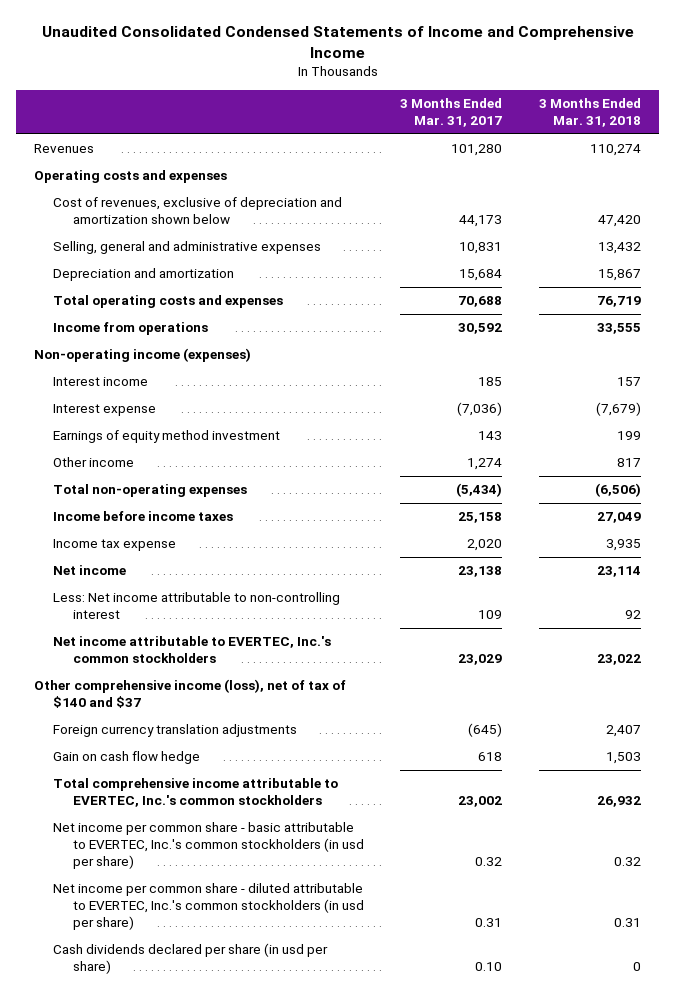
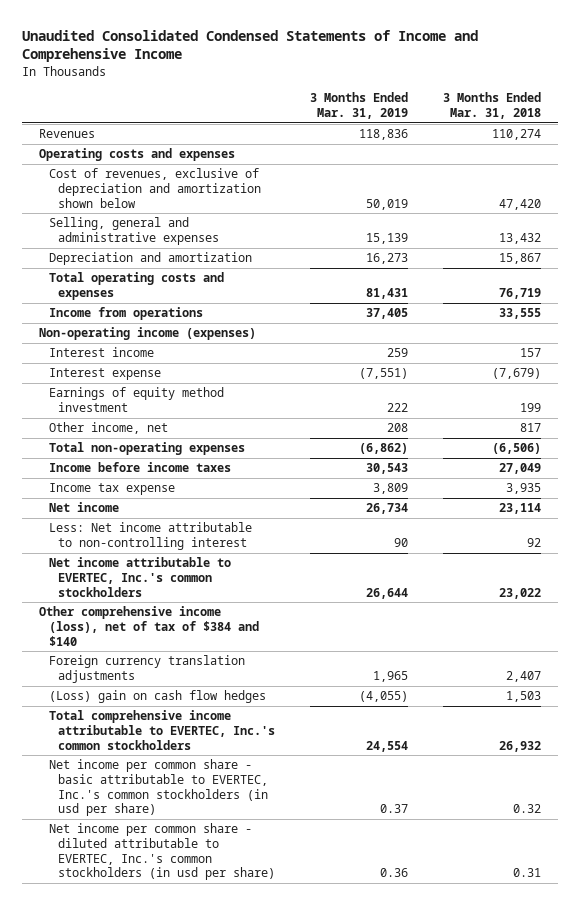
- | 3 Months Ended Mar. 31, 2017 | 3 Months Ended Mar. 31, 2018
+ | 3 Months Ended Mar. 31, 2019 | 3 Months Ended Mar. 31, 2018
- Other income | 1,274 | 817
+ Other income, net | 208 | 817
- Other comprehensive income (loss), net of tax of $140 and $37
+ Other comprehensive income (loss), net of tax of $384 and $140
- Gain on cash flow hedge | 618 | 1,503
+ (Loss) gain on cash flow hedges | (4,055) | 1,503
- Cash dividends declared per share (in usd per share) | 0.10 | 0

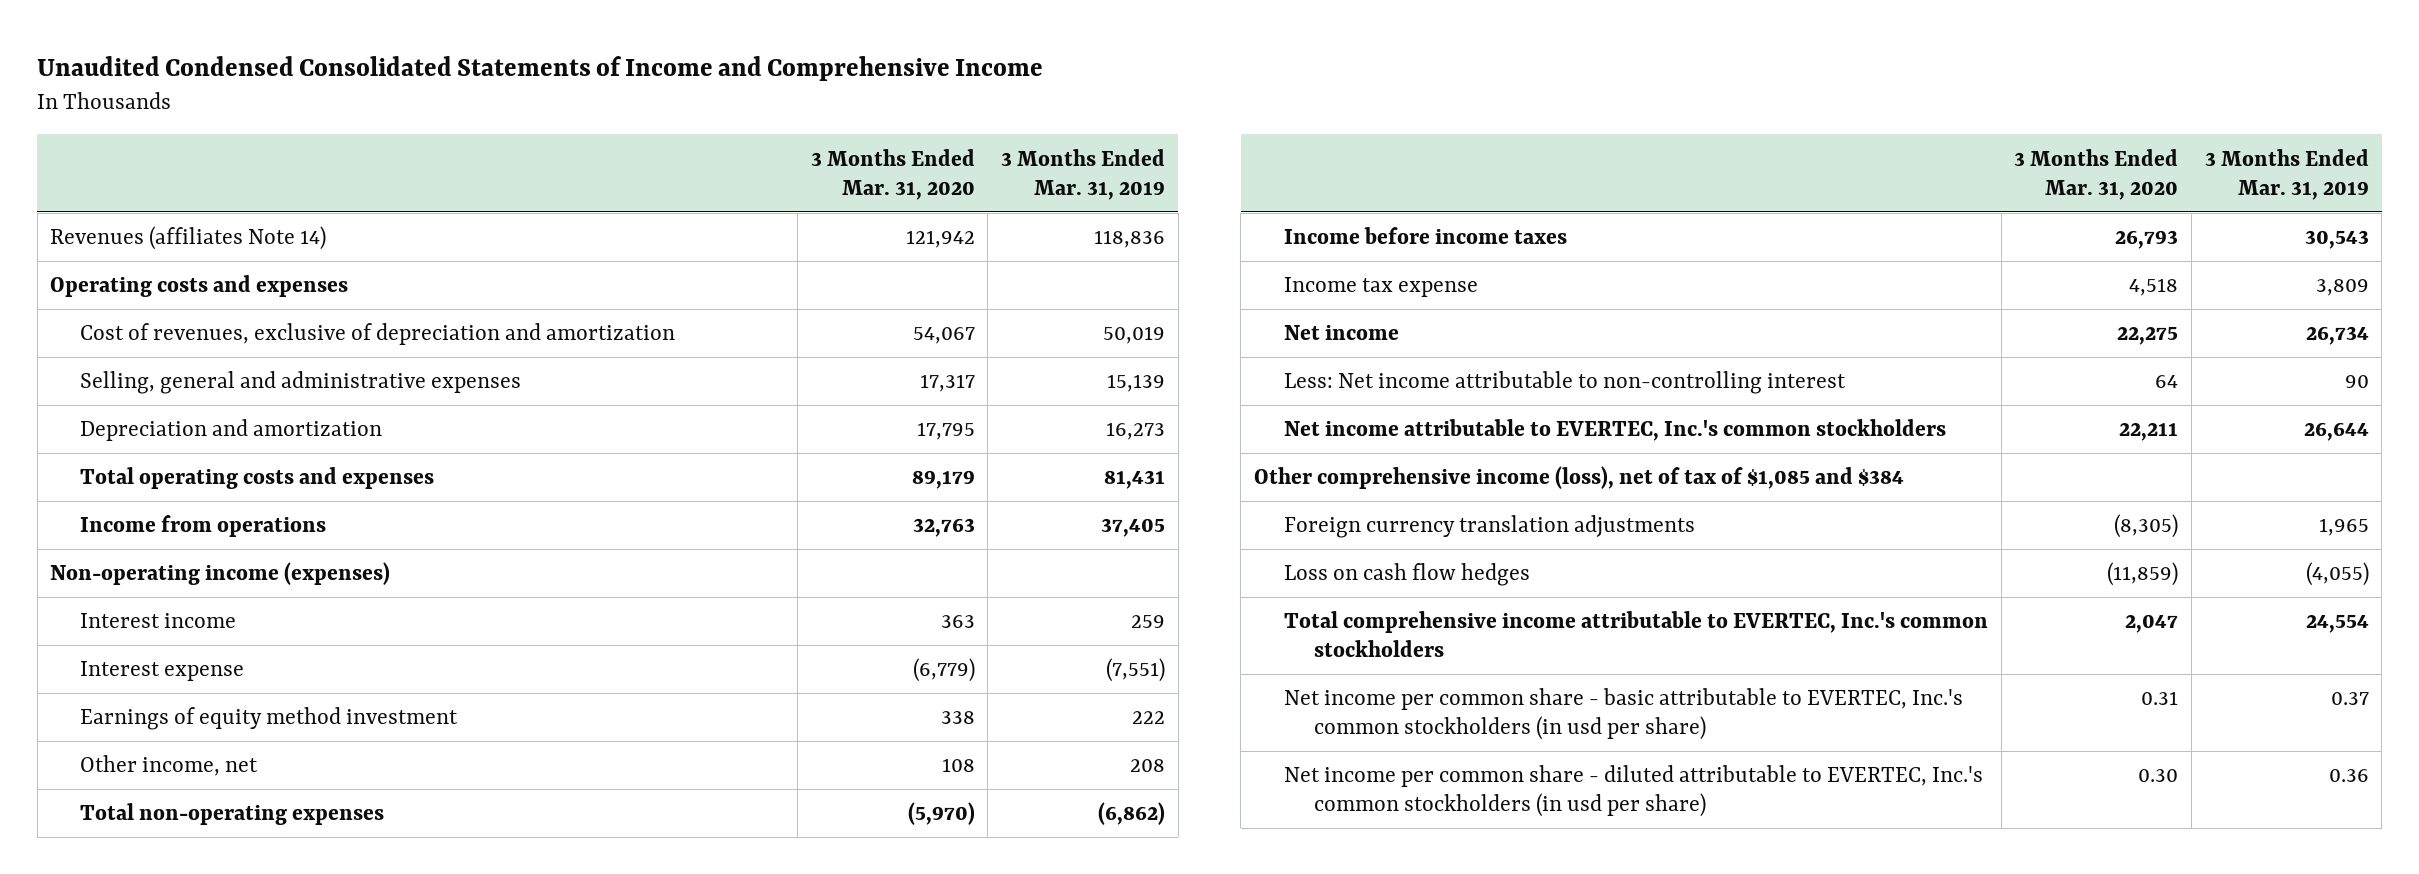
- Unaudited Consolidated Condensed Statements of Income and Comprehensive Income
+ Unaudited Condensed Consolidated Statements of Income and Comprehensive Income
- | 3 Months Ended Mar. 31, 2019 | 3 Months Ended Mar. 31, 2018
+ | 3 Months Ended Mar. 31, 2020 | 3 Months Ended Mar. 31, 2019
- Revenues | 118,836 | 110,274
+ Revenues (affiliates Note 14) | 121,942 | 118,836
- Cost of revenues, exclusive of depreciation and amortization shown below | 50,019 | 47,420
+ Cost of revenues, exclusive of depreciation and amortization | 54,067 | 50,019
- Other comprehensive income (loss), net of tax of $384 and $140
+ Other comprehensive income (loss), net of tax of $1,085 and $384
- (Loss) gain on cash flow hedges | (4,055) | 1,503
+ Loss on cash flow hedges | (11,859) | (4,055)

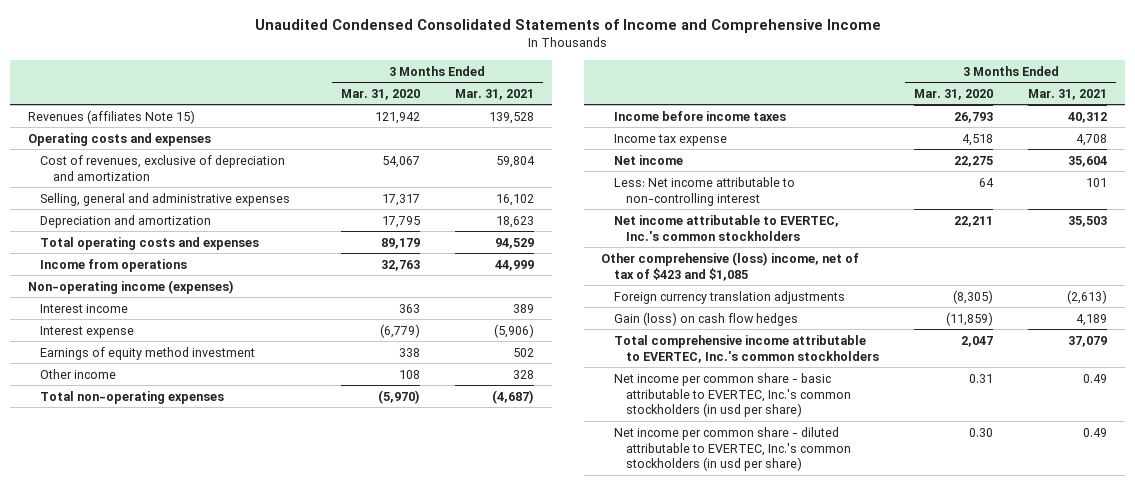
- | 3 Months Ended Mar. 31, 2020 | 3 Months Ended Mar. 31, 2019
+ | 3 Months Ended Mar. 31, 2020 | 3 Months Ended Mar. 31, 2021
- Revenues (affiliates Note 14) | 121,942 | 118,836
+ Revenues (affiliates Note 15) | 121,942 | 139,528
- Other income, net | 108 | 208
+ Other income | 108 | 328
- Other comprehensive income (loss), net of tax of $1,085 and $384
+ Other comprehensive (loss) income, net of tax of $423 and $1,085
- Loss on cash flow hedges | (11,859) | (4,055)
+ Gain (loss) on cash flow hedges | (11,859) | 4,189

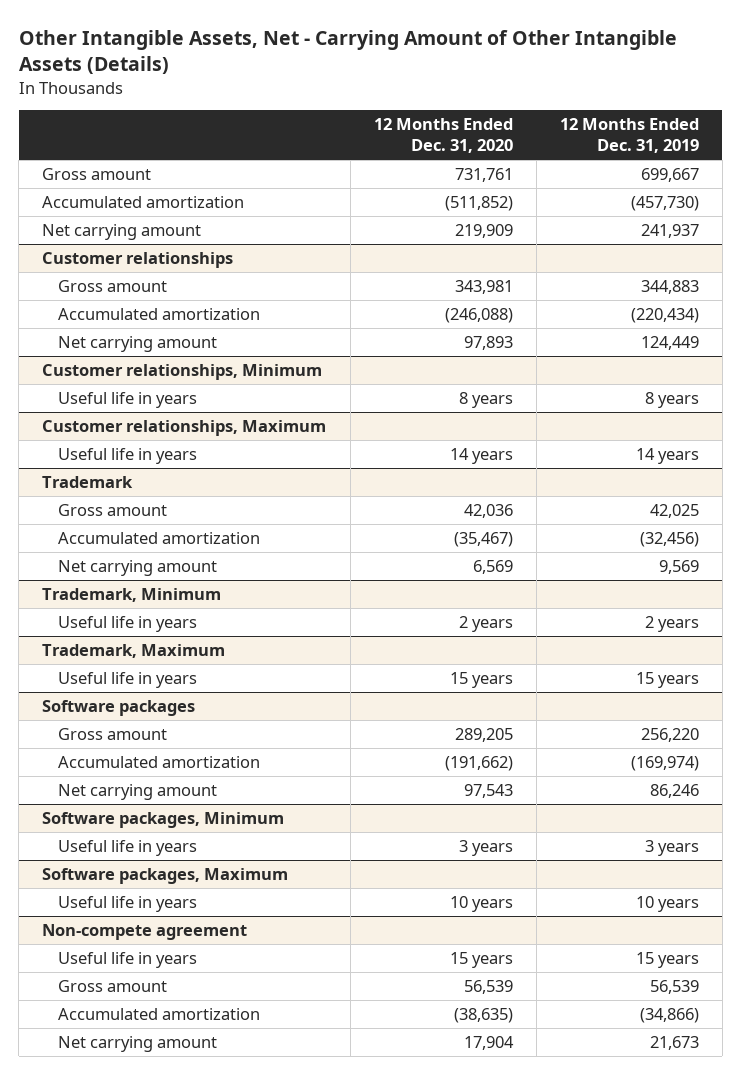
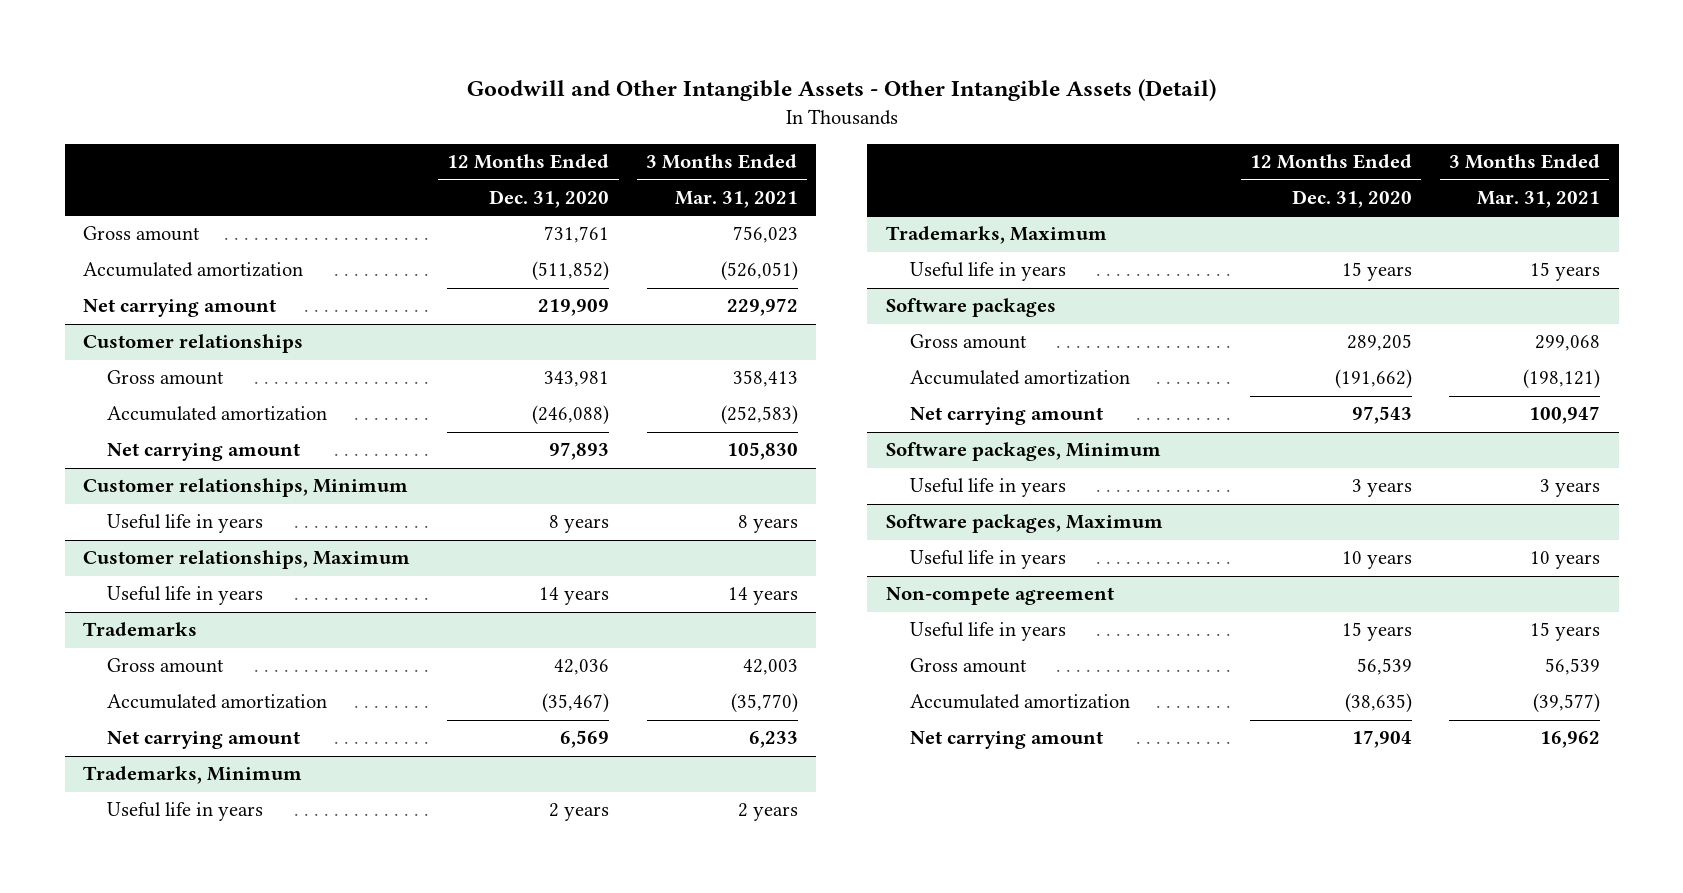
- Other Intangible Assets, Net - Carrying Amount of Other Intangible Assets (Details)
+ Goodwill and Other Intangible Assets - Other Intangible Assets (Detail)
- | 12 Months Ended Dec. 31, 2020 | 12 Months Ended Dec. 31, 2019
+ | 12 Months Ended Dec. 31, 2020 | 3 Months Ended Mar. 31, 2021
- Trademark
+ Trademarks
- Trademark, Minimum
+ Trademarks, Minimum
- Trademark, Maximum
+ Trademarks, Maximum

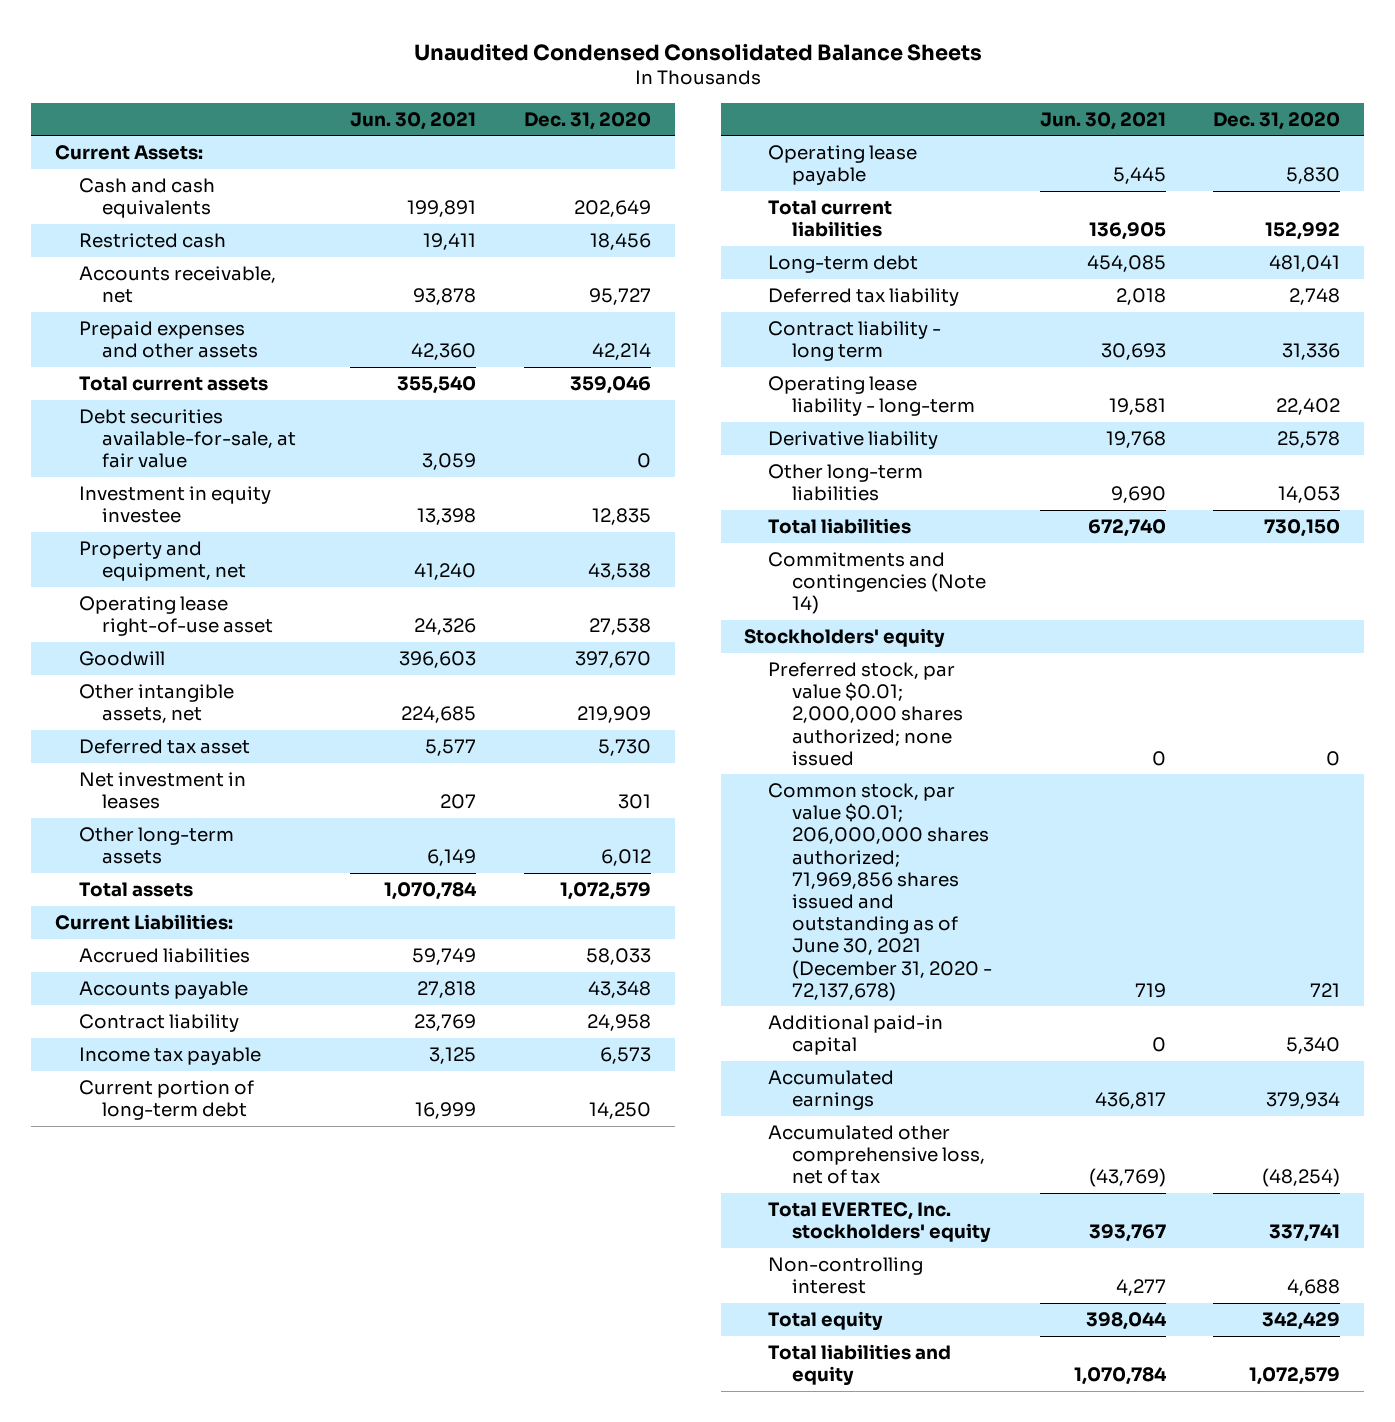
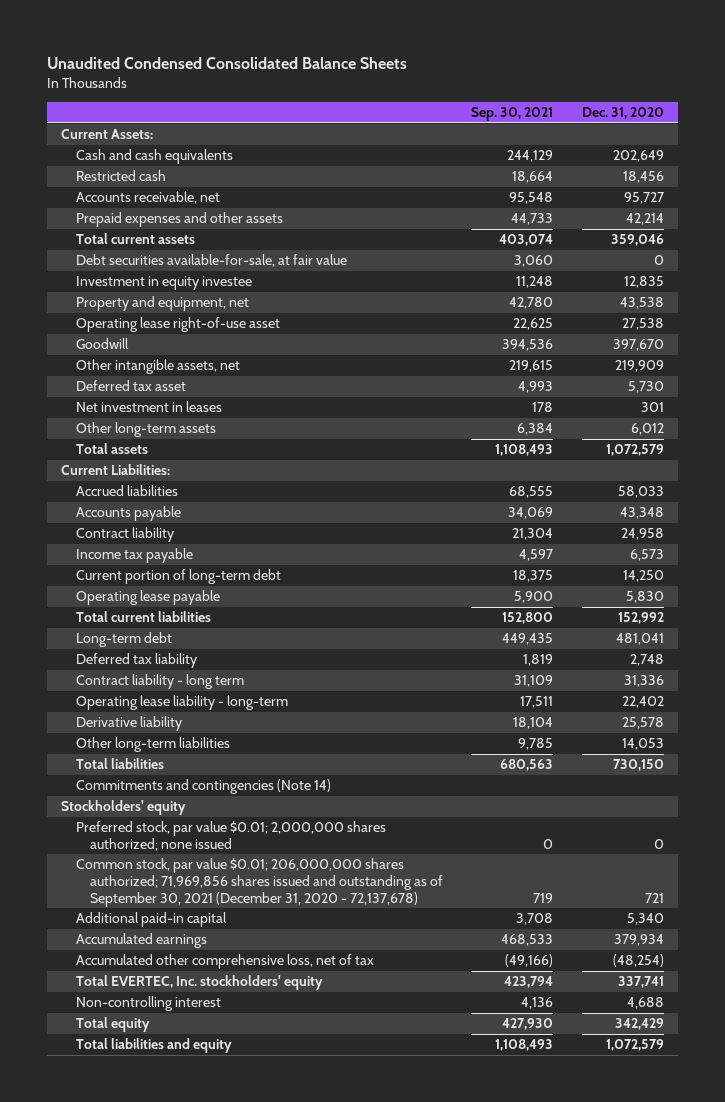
- | Jun. 30, 2021 | Dec. 31, 2020
+ | Sep. 30, 2021 | Dec. 31, 2020
- Common stock, par value $0.01; 206,000,000 shares authorized; 71,969,856 shares issued and outstanding as of June 30, 2021 (December 31, 2020 - 72,137,678) | 719 | 721
+ Common stock, par value $0.01; 206,000,000 shares authorized; 71,969,856 shares issued and outstanding as of September 30, 2021 (December 31, 2020 - 72,137,678) | 719 | 721

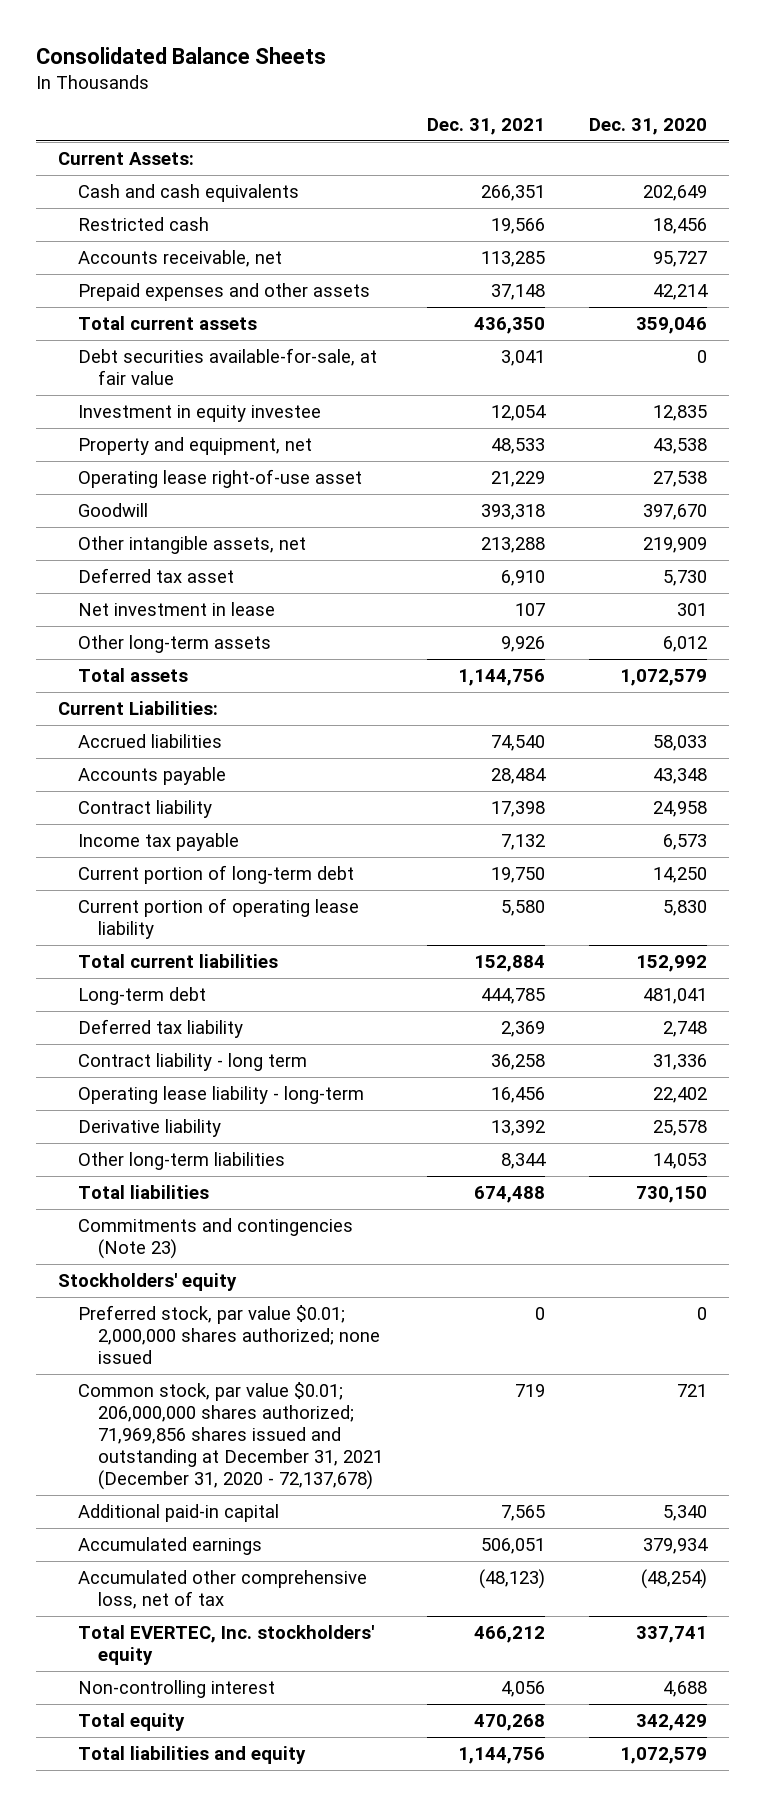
- Unaudited Condensed Consolidated Balance Sheets
+ Consolidated Balance Sheets
- | Sep. 30, 2021 | Dec. 31, 2020
+ | Dec. 31, 2021 | Dec. 31, 2020
- Net investment in leases | 178 | 301
+ Net investment in lease | 107 | 301
- Operating lease payable | 5,900 | 5,830
+ Current portion of operating lease liability | 5,580 | 5,830
- Commitments and contingencies (Note 14)
+ Commitments and contingencies (Note 23)
- Common stock, par value $0.01; 206,000,000 shares authorized; 71,969,856 shares issued and outstanding as of September 30, 2021 (December 31, 2020 - 72,137,678) | 719 | 721
+ Common stock, par value $0.01; 206,000,000 shares authorized; 71,969,856 shares issued and outstanding at December 31, 2021 (December 31, 2020 - 72,137,678) | 719 | 721

